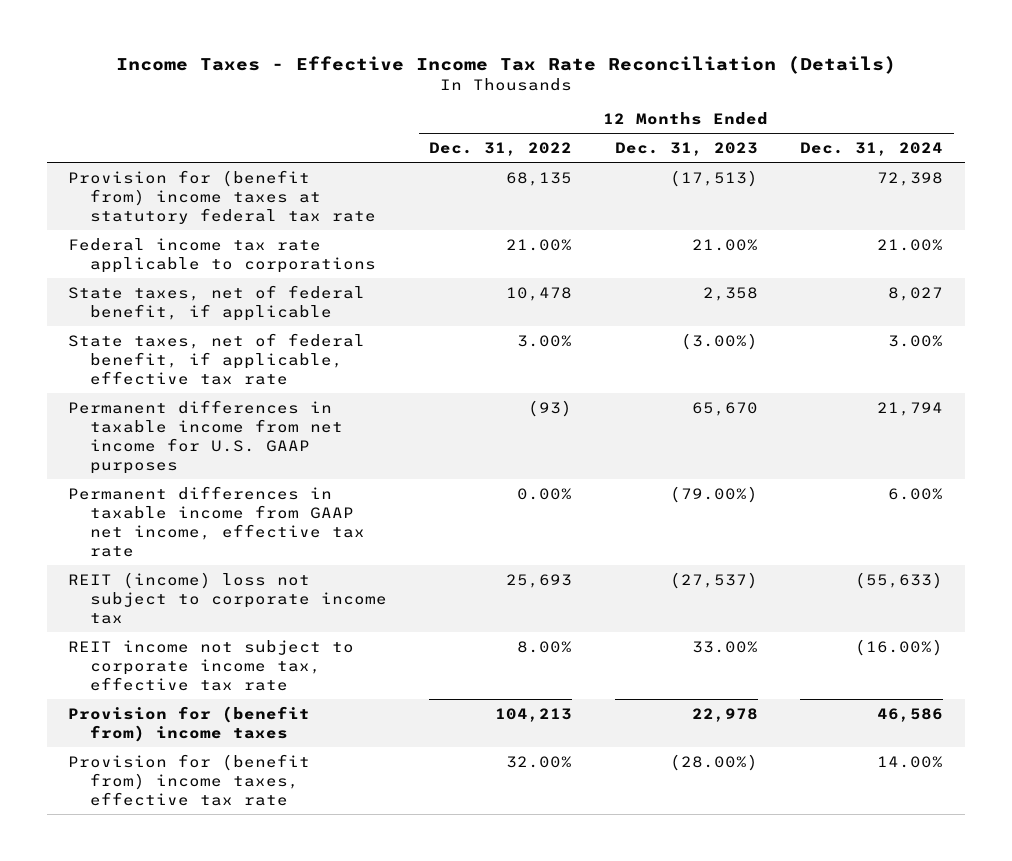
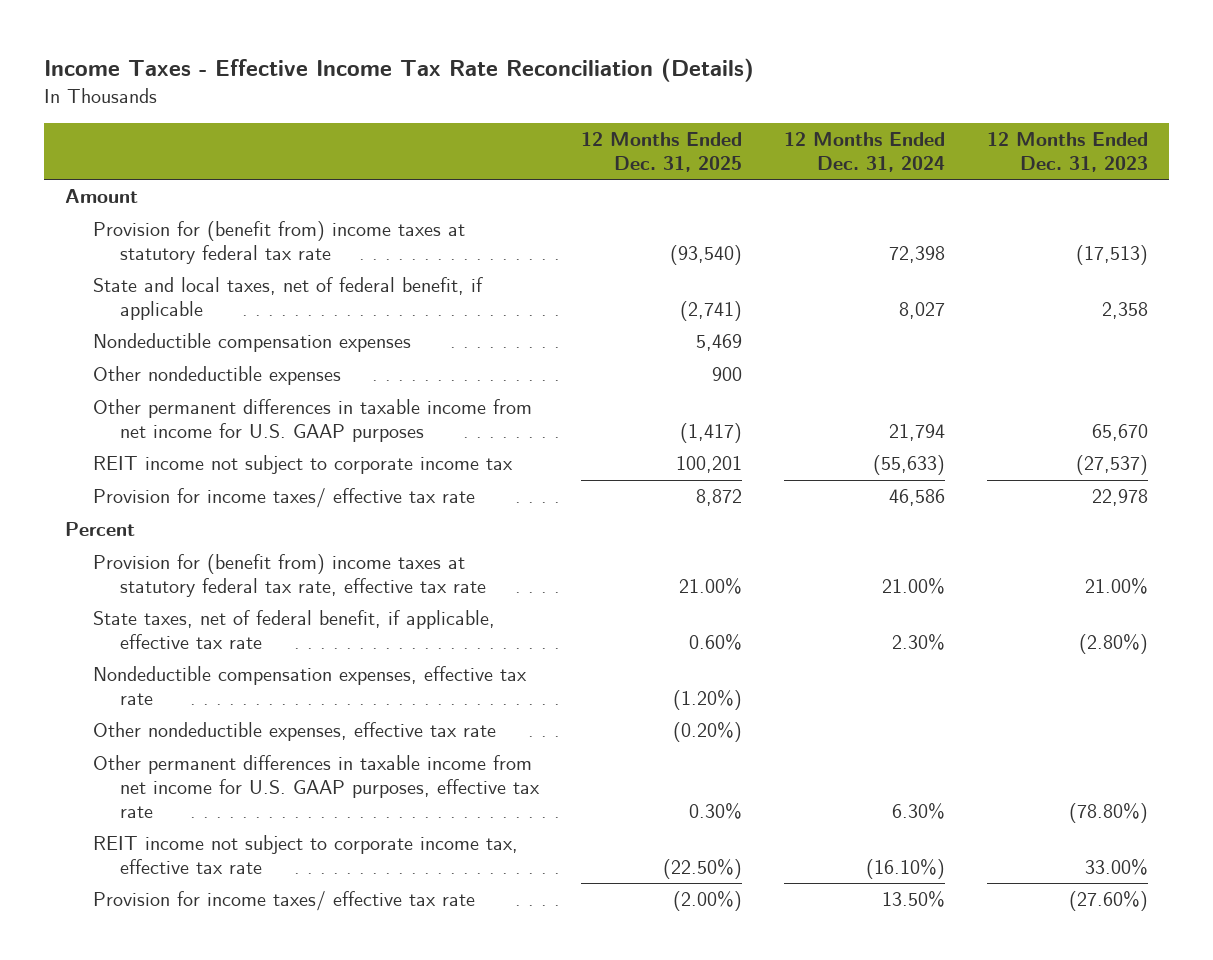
- | 12 Months Ended Dec. 31, 2022 | 12 Months Ended Dec. 31, 2023 | 12 Months Ended Dec. 31, 2024
+ | 12 Months Ended Dec. 31, 2025 | 12 Months Ended Dec. 31, 2024 | 12 Months Ended Dec. 31, 2023
+ Amount
- Federal income tax rate applicable to corporations | 21.00% | 21.00% | 21.00%
- State taxes, net of federal benefit, if applicable | 10,478 | 2,358 | 8,027
- State taxes, net of federal benefit, if applicable, effective tax rate | 3.00% | (3.00%) | 3.00%
- Permanent differences in taxable income from net income for U.S. GAAP purposes | (93) | 65,670 | 21,794
- Permanent differences in taxable income from GAAP net income, effective tax rate | 0.00% | (79.00%) | 6.00%
- REIT (income) loss not subject to corporate income tax | 25,693 | (27,537) | (55,633)
- REIT income not subject to corporate income tax, effective tax rate | 8.00% | 33.00% | (16.00%)
- Provision for (benefit from) income taxes | 104,213 | 22,978 | 46,586
- Provision for (benefit from) income taxes, effective tax rate | 32.00% | (28.00%) | 14.00%
+ State and local taxes, net of federal benefit, if applicable | (2,741) | 8,027 | 2,358
+ Nondeductible compensation expenses | 5,469 | |
+ Other nondeductible expenses | 900 | |
+ Other permanent differences in taxable income from net income for U.S. GAAP purposes | (1,417) | 21,794 | 65,670
+ REIT income not subject to corporate income tax | 100,201 | (55,633) | (27,537)
+ Provision for income taxes/ effective tax rate | 8,872 | 46,586 | 22,978
+ Percent
+ Provision for (benefit from) income taxes at statutory federal tax rate, effective tax rate | 21.00% | 21.00% | 21.00%
+ State taxes, net of federal benefit, if applicable, effective tax rate | 0.60% | 2.30% | (2.80%)
+ Nondeductible compensation expenses, effective tax rate | (1.20%) | |
+ Other nondeductible expenses, effective tax rate | (0.20%) | |
+ Other permanent differences in taxable income from net income for U.S. GAAP purposes, effective tax rate | 0.30% | 6.30% | (78.80%)
+ REIT income not subject to corporate income tax, effective tax rate | (22.50%) | (16.10%) | 33.00%
+ Provision for income taxes/ effective tax rate | (2.00%) | 13.50% | (27.60%)

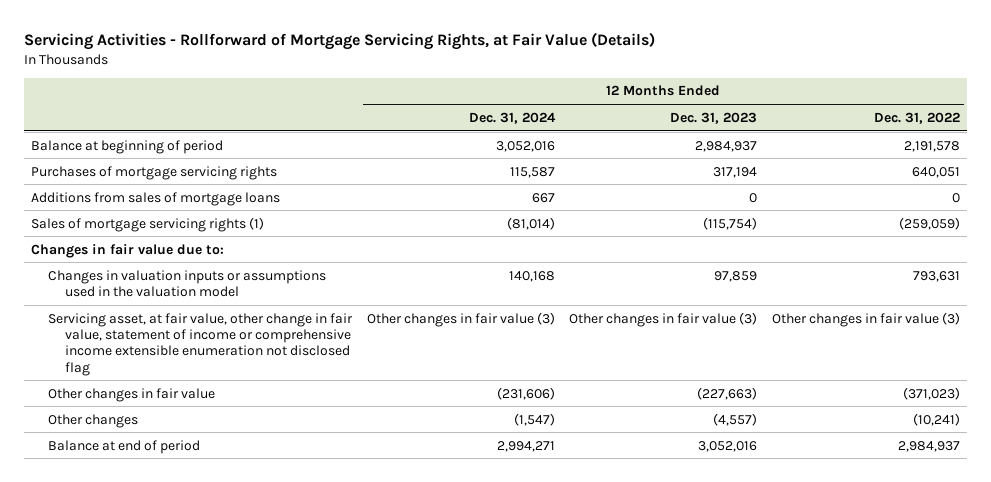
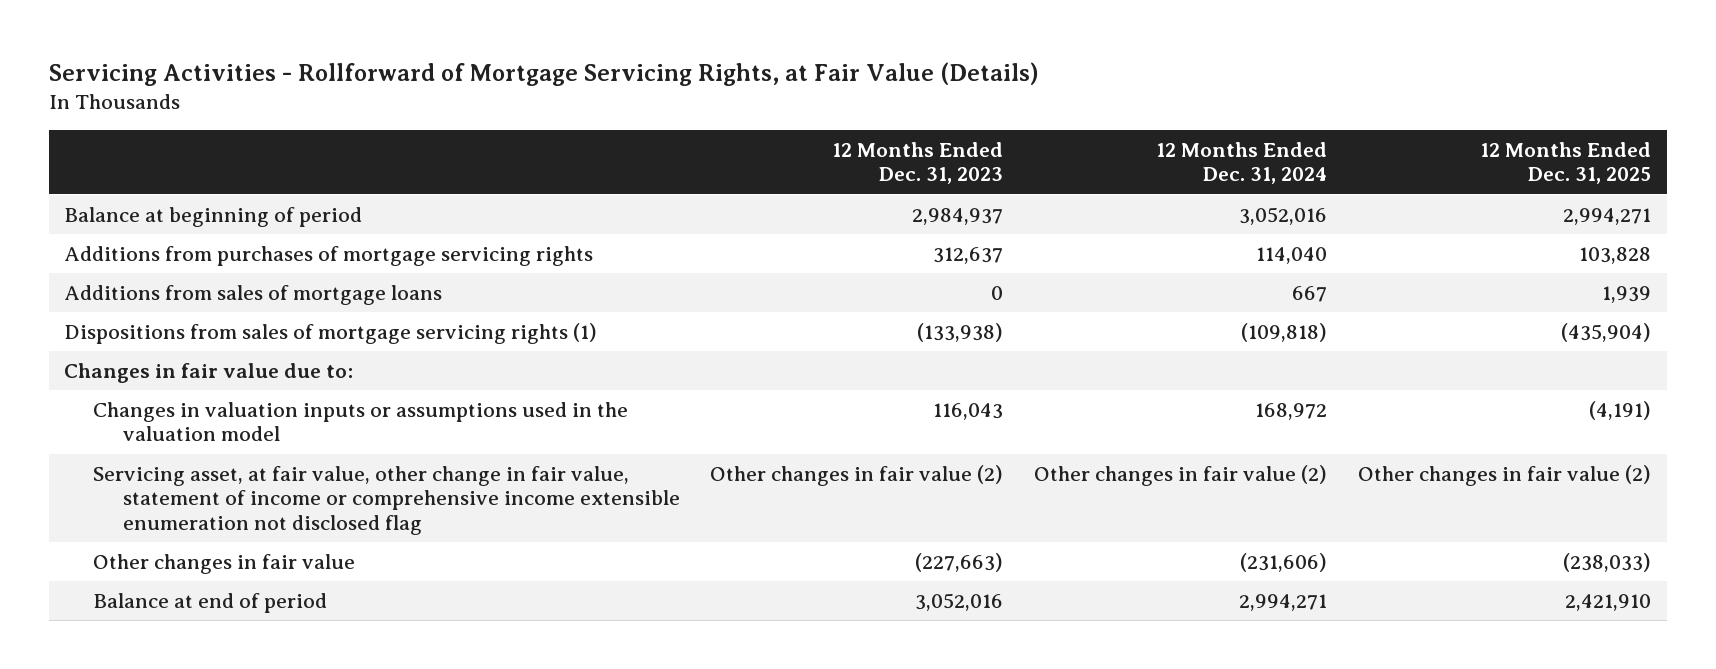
- | 12 Months Ended Dec. 31, 2024 | 12 Months Ended Dec. 31, 2023 | 12 Months Ended Dec. 31, 2022
+ | 12 Months Ended Dec. 31, 2023 | 12 Months Ended Dec. 31, 2024 | 12 Months Ended Dec. 31, 2025
- Purchases of mortgage servicing rights | 115,587 | 317,194 | 640,051
+ Additions from purchases of mortgage servicing rights | 312,637 | 114,040 | 103,828
- Sales of mortgage servicing rights (1) | (81,014) | (115,754) | (259,059)
+ Dispositions from sales of mortgage servicing rights (1) | (133,938) | (109,818) | (435,904)
- Changes in valuation inputs or assumptions used in the valuation model | 140,168 | 97,859 | 793,631
- Servicing asset, at fair value, other change in fair value, statement of income or comprehensive income extensible enumeration not disclosed flag | Other changes in fair value (3) | Other changes in fair value (3) | Other changes in fair value (3)
+ Changes in valuation inputs or assumptions used in the valuation model | 116,043 | 168,972 | (4,191)
+ Servicing asset, at fair value, other change in fair value, statement of income or comprehensive income extensible enumeration not disclosed flag | Other changes in fair value (2) | Other changes in fair value (2) | Other changes in fair value (2)
- Other changes | (1,547) | (4,557) | (10,241)

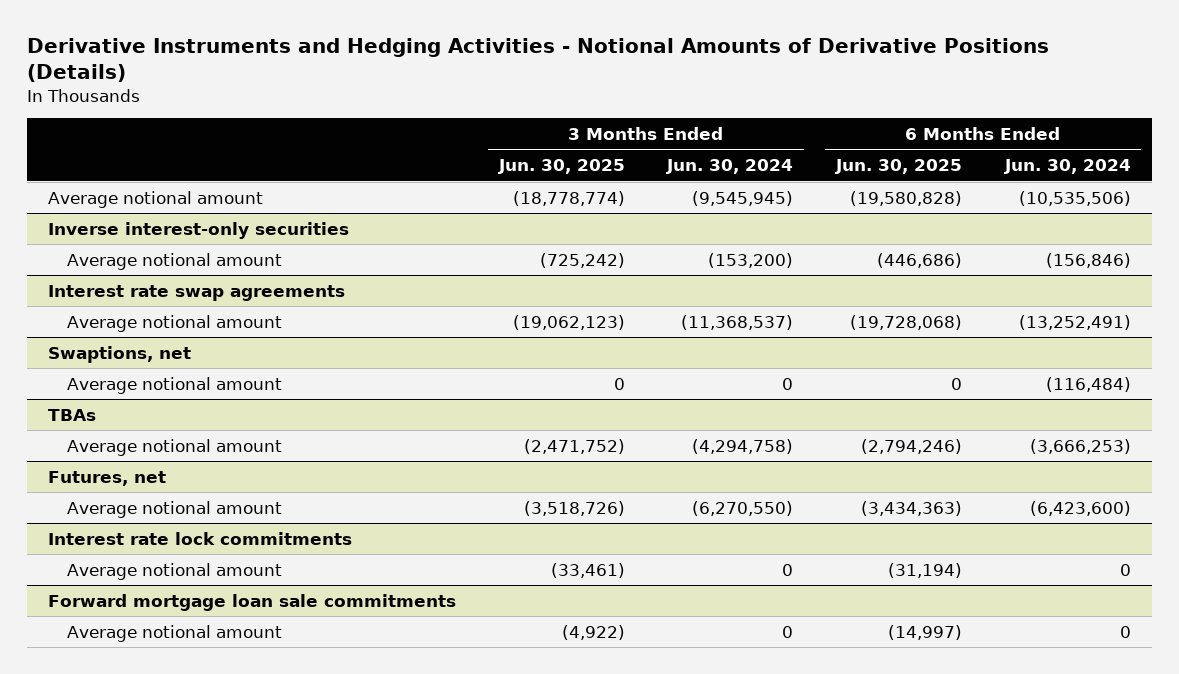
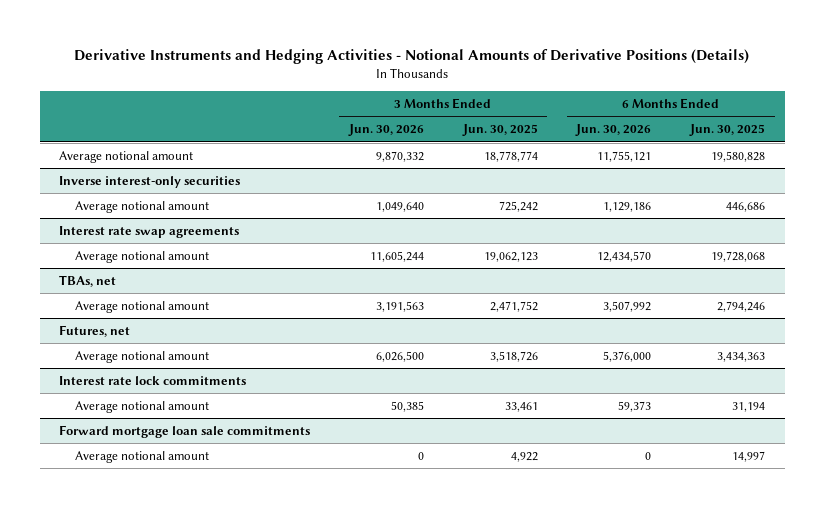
- | 3 Months Ended Jun. 30, 2025 | 3 Months Ended Jun. 30, 2024 | 6 Months Ended Jun. 30, 2025 | 6 Months Ended Jun. 30, 2024
+ | 3 Months Ended Jun. 30, 2026 | 3 Months Ended Jun. 30, 2025 | 6 Months Ended Jun. 30, 2026 | 6 Months Ended Jun. 30, 2025
- Average notional amount | (18,778,774) | (9,545,945) | (19,580,828) | (10,535,506)
+ Average notional amount | 9,870,332 | 18,778,774 | 11,755,121 | 19,580,828
@ Inverse interest-only securities
- Average notional amount | (725,242) | (153,200) | (446,686) | (156,846)
+ Average notional amount | 1,049,640 | 725,242 | 1,129,186 | 446,686
@ Interest rate swap agreements
- Average notional amount | (19,062,123) | (11,368,537) | (19,728,068) | (13,252,491)
- Swaptions, net
- Average notional amount | 0 | 0 | 0 | (116,484)
- TBAs
- Average notional amount | (2,471,752) | (4,294,758) | (2,794,246) | (3,666,253)
@ Interest rate swap agreements
+ Average notional amount | 11,605,244 | 19,062,123 | 12,434,570 | 19,728,068
+ TBAs, net
+ Average notional amount | 3,191,563 | 2,471,752 | 3,507,992 | 2,794,246
@ Futures, net
- Average notional amount | (3,518,726) | (6,270,550) | (3,434,363) | (6,423,600)
+ Average notional amount | 6,026,500 | 3,518,726 | 5,376,000 | 3,434,363
@ Interest rate lock commitments
- Average notional amount | (33,461) | 0 | (31,194) | 0
+ Average notional amount | 50,385 | 33,461 | 59,373 | 31,194
@ Forward mortgage loan sale commitments
- Average notional amount | (4,922) | 0 | (14,997) | 0
+ Average notional amount | 0 | 4,922 | 0 | 14,997

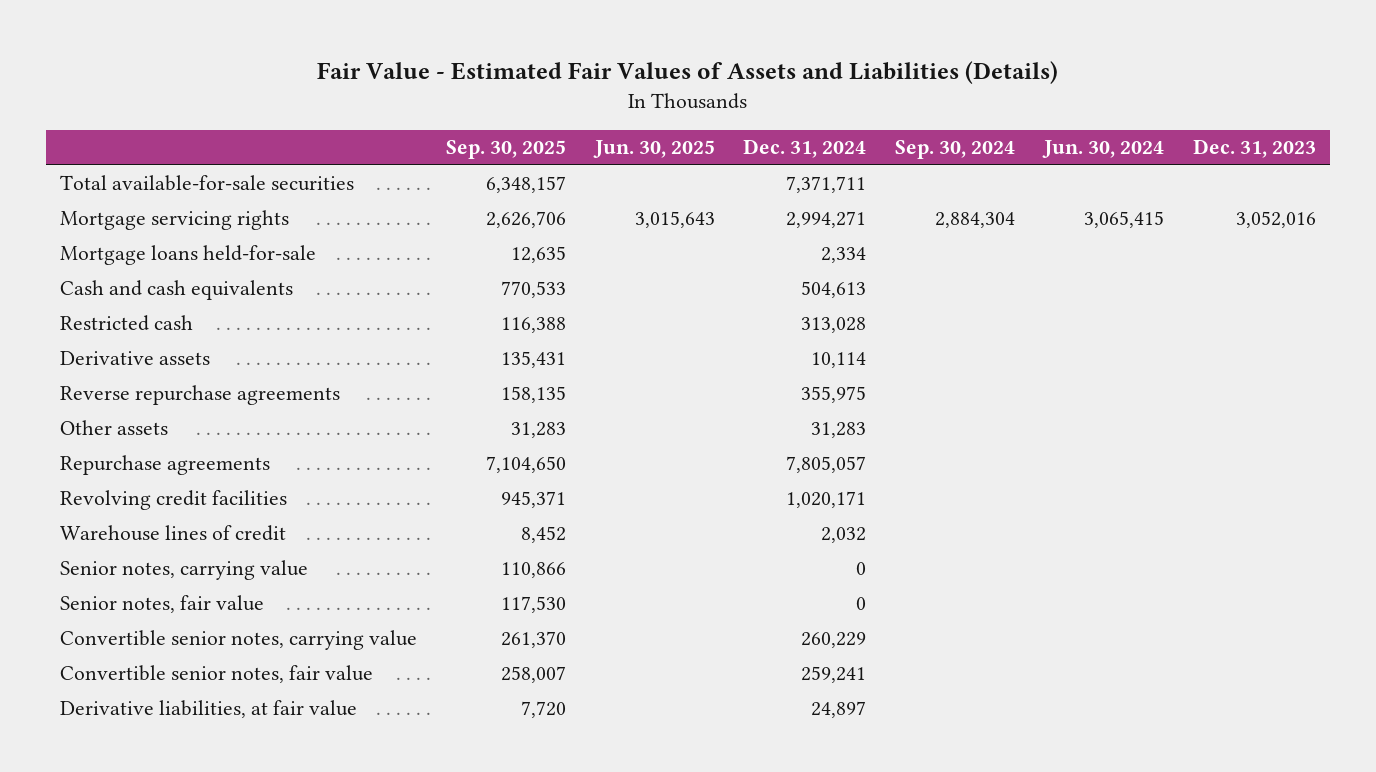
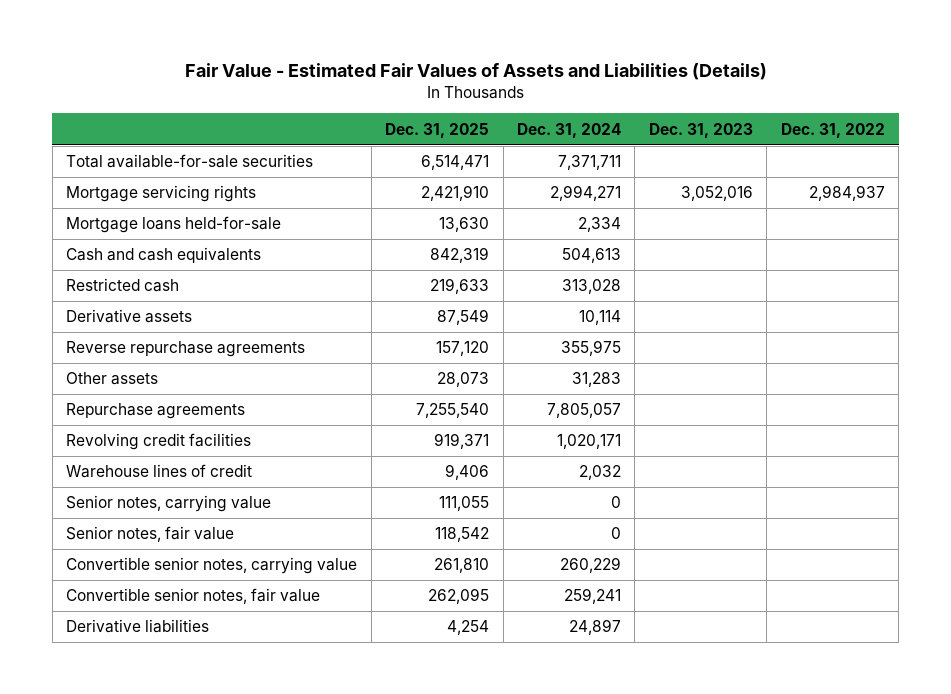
- | Sep. 30, 2025 | Jun. 30, 2025 | Dec. 31, 2024 | Sep. 30, 2024 | Jun. 30, 2024 | Dec. 31, 2023
+ | Dec. 31, 2025 | Dec. 31, 2024 | Dec. 31, 2023 | Dec. 31, 2022
- Derivative liabilities, at fair value | 7,720 | | 24,897 | | |
+ Derivative liabilities | 4,254 | 24,897 | |

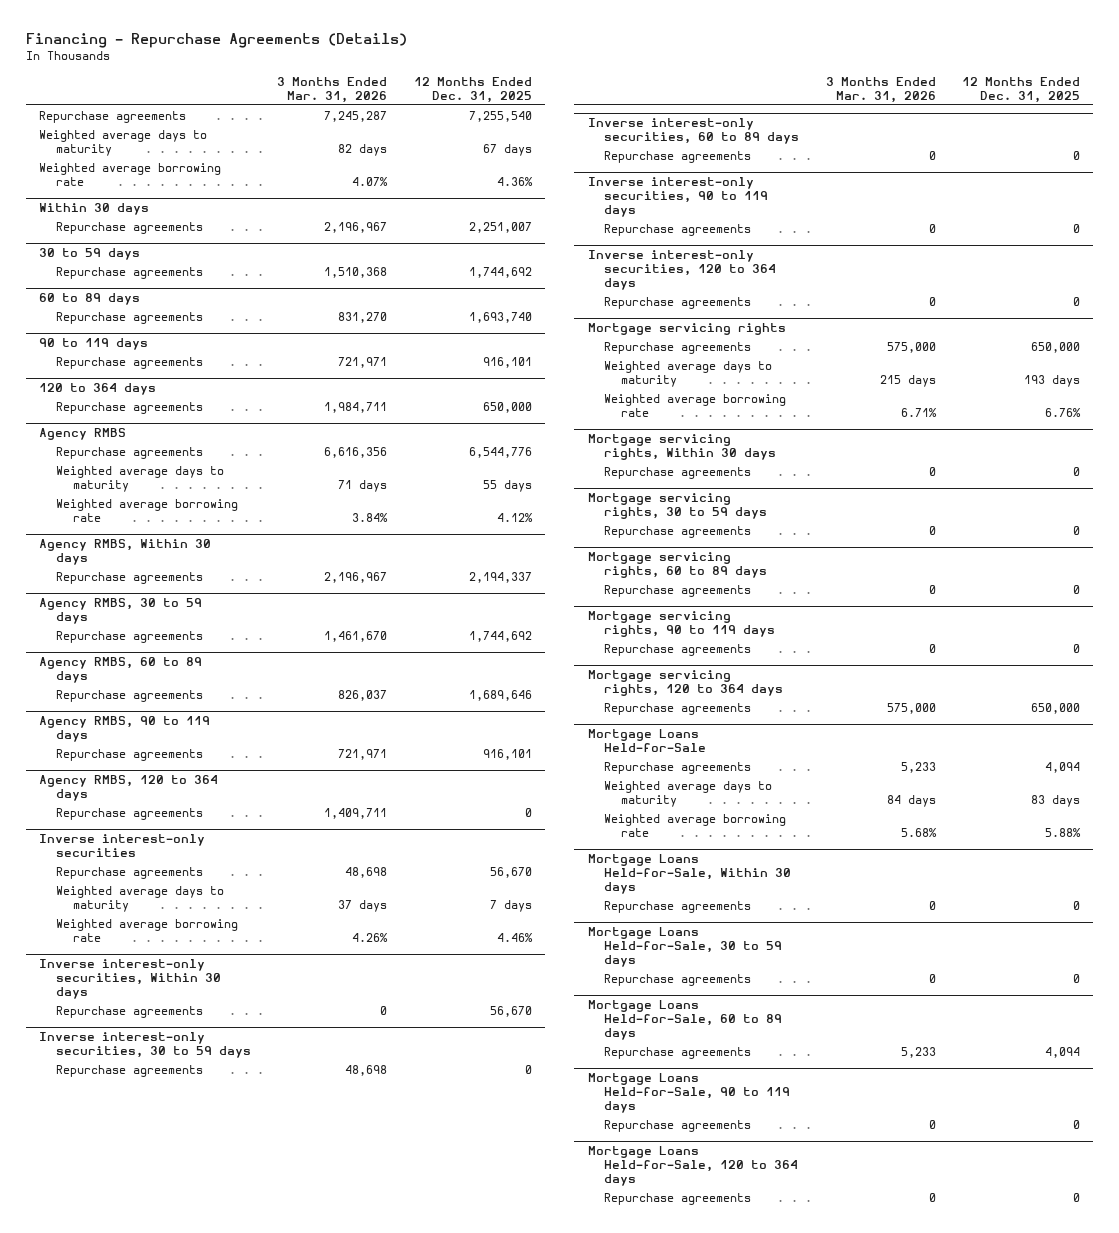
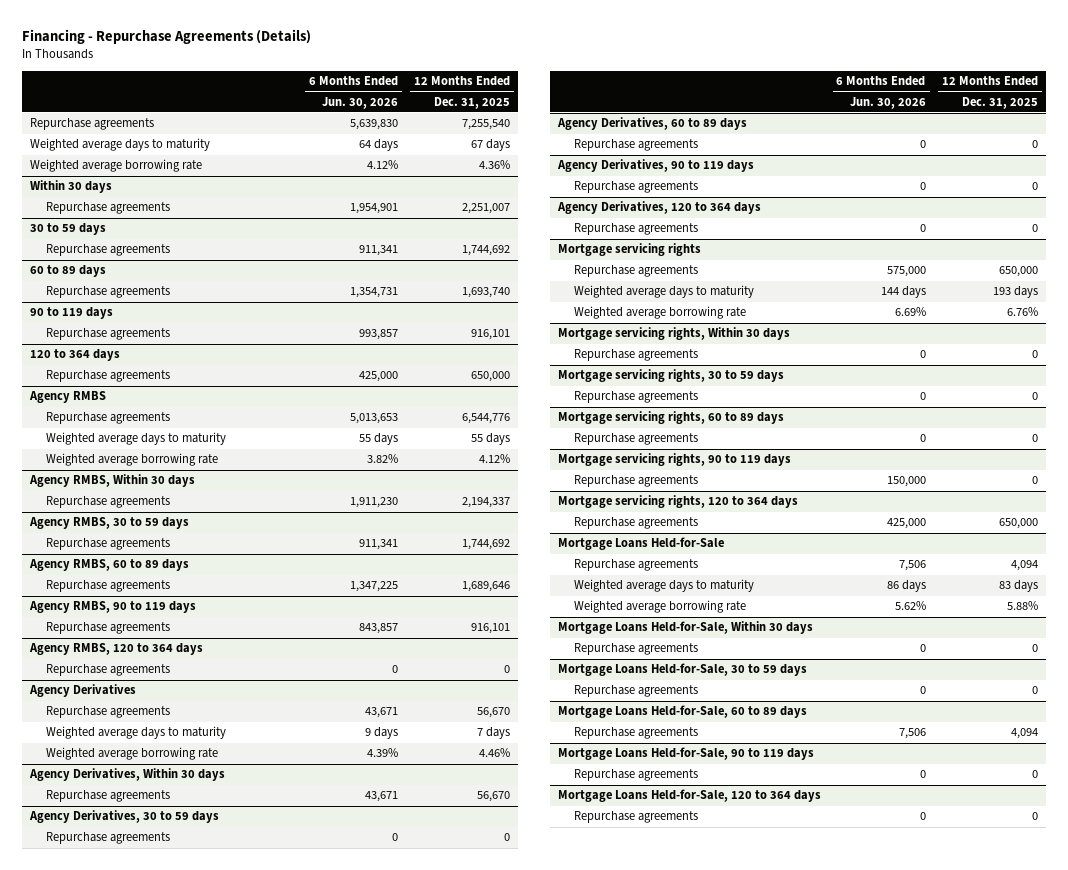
- | 3 Months Ended Mar. 31, 2026 | 12 Months Ended Dec. 31, 2025
+ | 6 Months Ended Jun. 30, 2026 | 12 Months Ended Dec. 31, 2025
- Inverse interest-only securities
+ Agency Derivatives
- Inverse interest-only securities, Within 30 days
+ Agency Derivatives, Within 30 days
- Inverse interest-only securities, 30 to 59 days
+ Agency Derivatives, 30 to 59 days
- Inverse interest-only securities, 60 to 89 days
+ Agency Derivatives, 60 to 89 days
- Inverse interest-only securities, 90 to 119 days
+ Agency Derivatives, 90 to 119 days
- Inverse interest-only securities, 120 to 364 days
+ Agency Derivatives, 120 to 364 days

